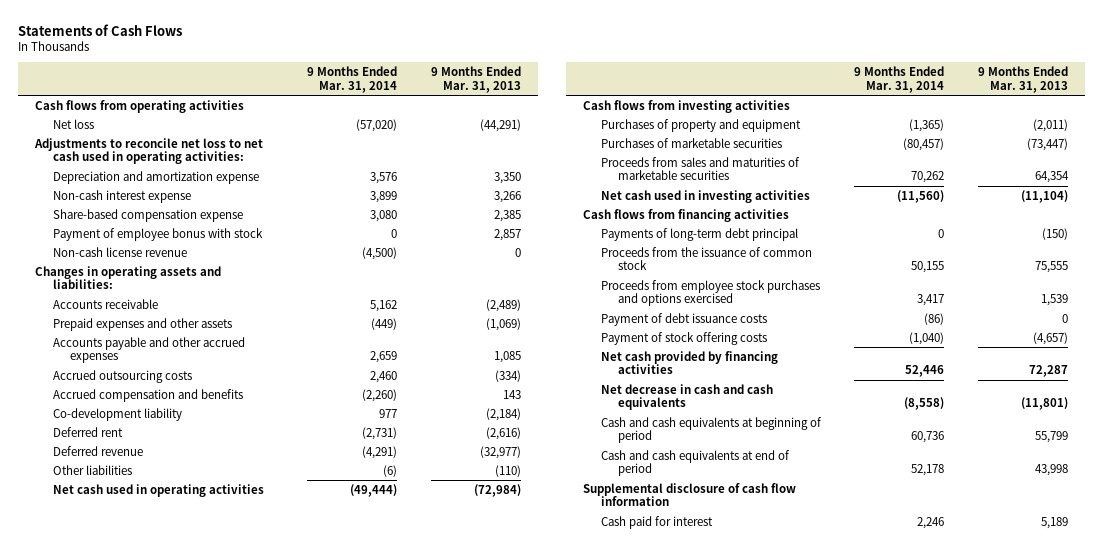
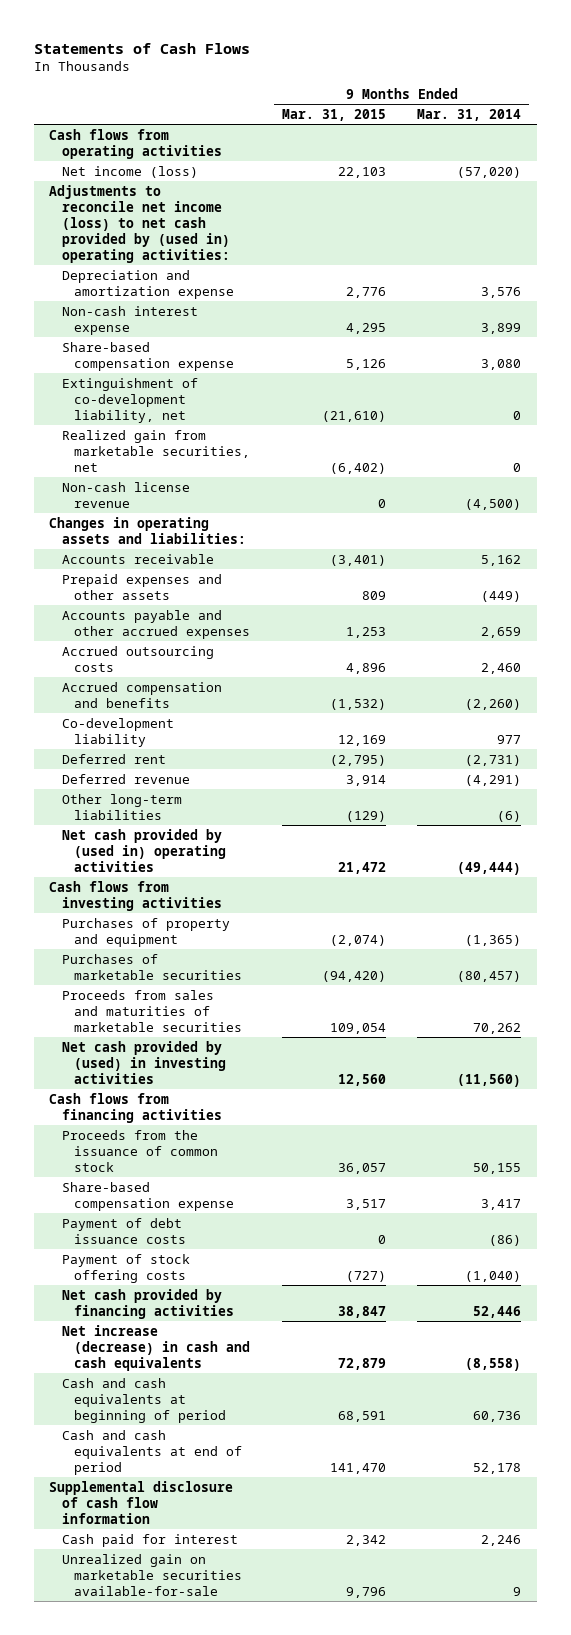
- | 9 Months Ended Mar. 31, 2014 | 9 Months Ended Mar. 31, 2013
+ | 9 Months Ended Mar. 31, 2015 | 9 Months Ended Mar. 31, 2014
- Net loss | (57,020) | (44,291)
- Adjustments to reconcile net loss to net cash used in operating activities:
+ Net income (loss) | 22,103 | (57,020)
+ Adjustments to reconcile net income (loss) to net cash provided by (used in) operating activities:
- Payment of employee bonus with stock | 0 | 2,857
+ Extinguishment of co-development liability, net | (21,610) | 0
+ Realized gain from marketable securities, net | (6,402) | 0
- Other liabilities | (6) | (110)
- Net cash used in operating activities | (49,444) | (72,984)
+ Other long-term liabilities | (129) | (6)
+ Net cash provided by (used in) operating activities | 21,472 | (49,444)
- Net cash used in investing activities | (11,560) | (11,104)
+ Net cash provided by (used) in investing activities | 12,560 | (11,560)
- Payments of long-term debt principal | 0 | (150)
- Proceeds from employee stock purchases and options exercised | 3,417 | 1,539
+ Share-based compensation expense | 3,517 | 3,417
- Net decrease in cash and cash equivalents | (8,558) | (11,801)
+ Net increase (decrease) in cash and cash equivalents | 72,879 | (8,558)
+ Unrealized gain on marketable securities available-for-sale | 9,796 | 9

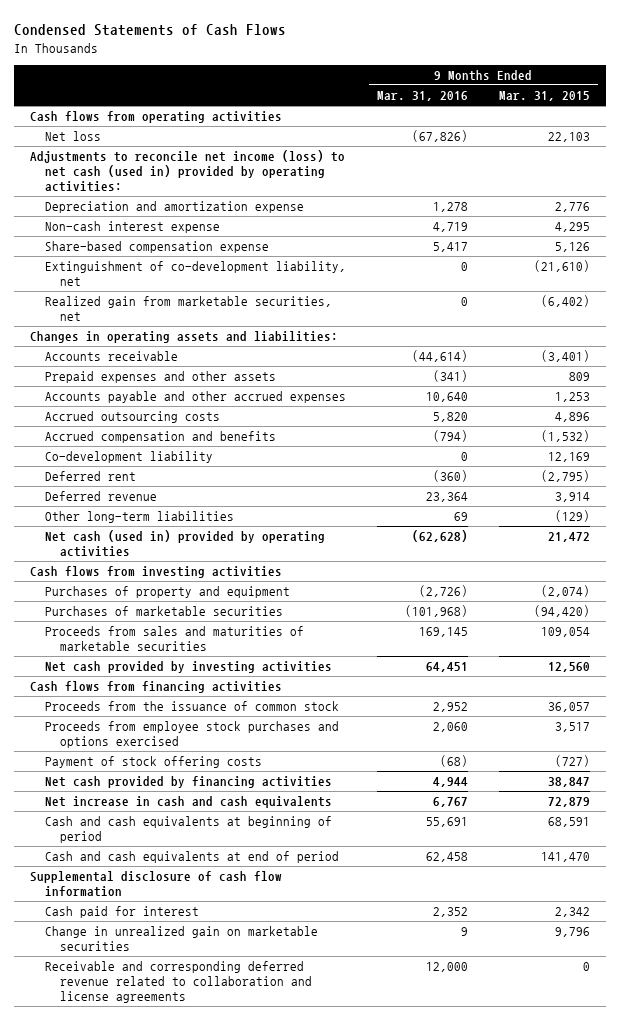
- Statements of Cash Flows
+ Condensed Statements of Cash Flows
- | 9 Months Ended Mar. 31, 2015 | 9 Months Ended Mar. 31, 2014
+ | 9 Months Ended Mar. 31, 2016 | 9 Months Ended Mar. 31, 2015
- Net income (loss) | 22,103 | (57,020)
- Adjustments to reconcile net income (loss) to net cash provided by (used in) operating activities:
+ Net loss | (67,826) | 22,103
+ Adjustments to reconcile net income (loss) to net cash (used in) provided by operating activities:
- Non-cash license revenue | 0 | (4,500)
- Net cash provided by (used in) operating activities | 21,472 | (49,444)
+ Net cash (used in) provided by operating activities | (62,628) | 21,472
- Net cash provided by (used) in investing activities | 12,560 | (11,560)
+ Net cash provided by investing activities | 64,451 | 12,560
- Share-based compensation expense | 3,517 | 3,417
- Payment of debt issuance costs | 0 | (86)
+ Proceeds from employee stock purchases and options exercised | 2,060 | 3,517
- Net increase (decrease) in cash and cash equivalents | 72,879 | (8,558)
+ Net increase in cash and cash equivalents | 6,767 | 72,879
- Unrealized gain on marketable securities available-for-sale | 9,796 | 9
+ Change in unrealized gain on marketable securities | 9 | 9,796
+ Receivable and corresponding deferred revenue related to collaboration and license agreements | 12,000 | 0

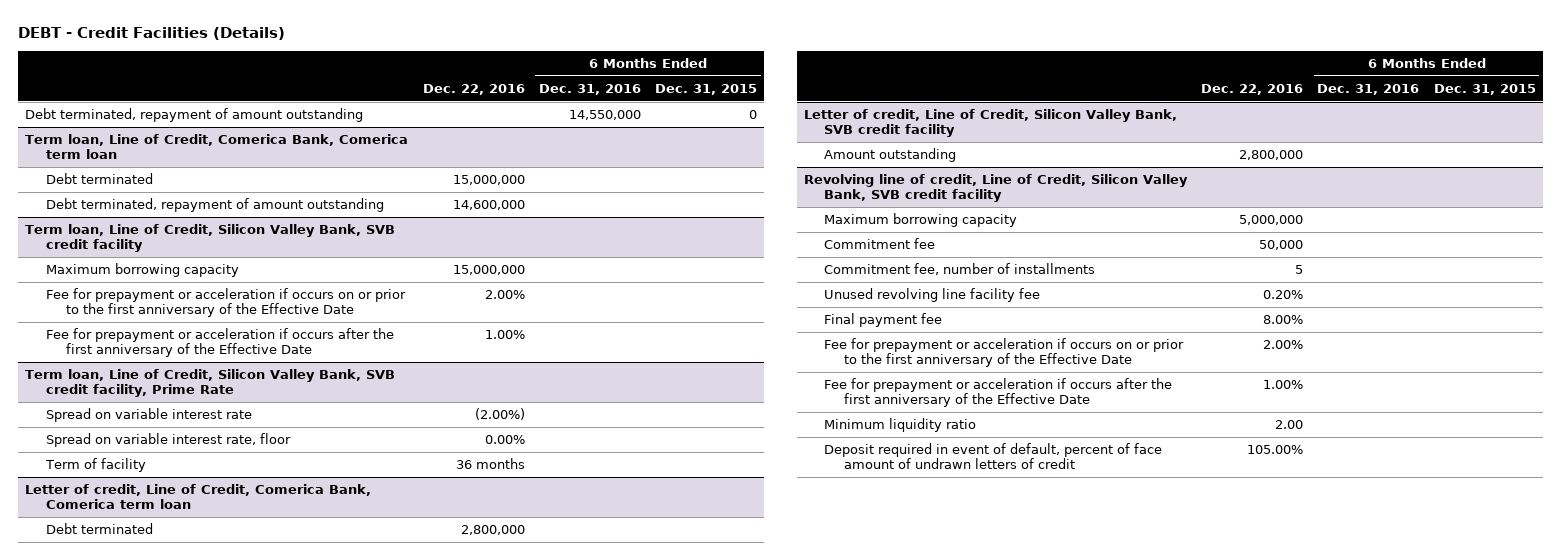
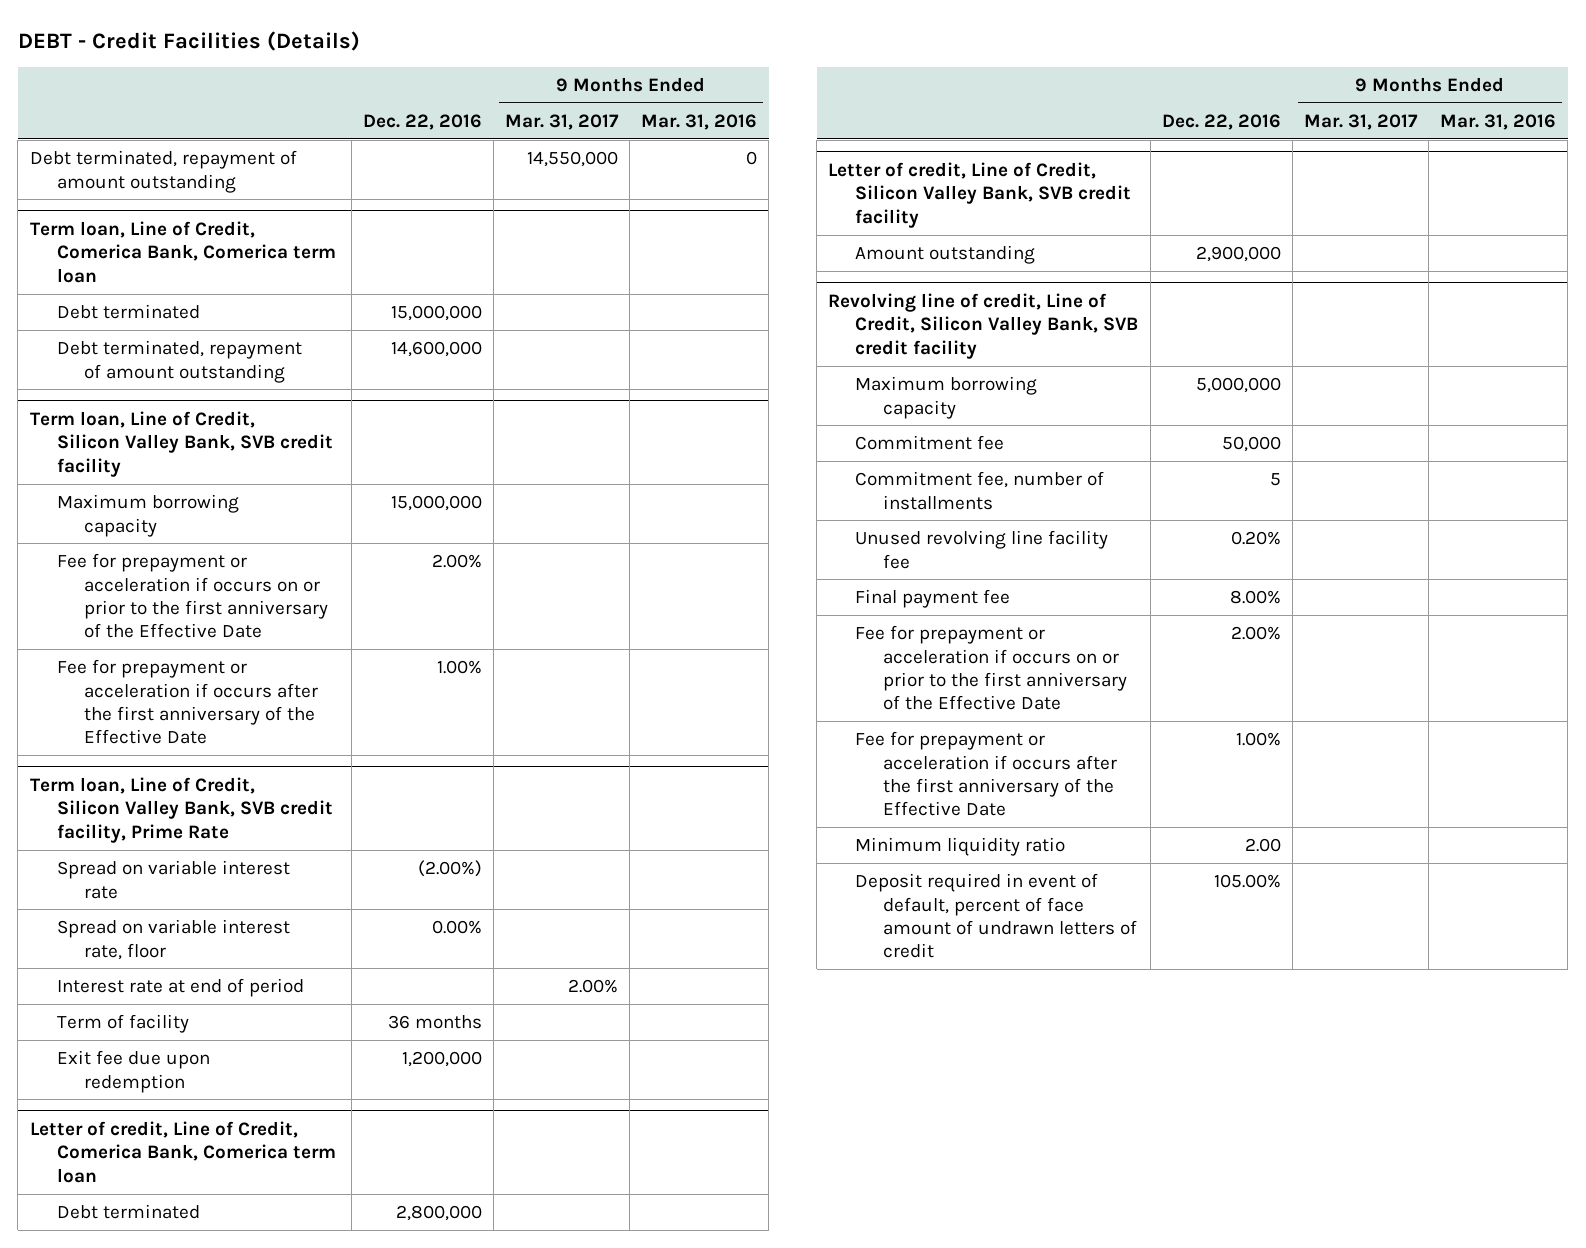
- | Dec. 22, 2016 | 6 Months Ended Dec. 31, 2016 | 6 Months Ended Dec. 31, 2015
+ | Dec. 22, 2016 | 9 Months Ended Mar. 31, 2017 | 9 Months Ended Mar. 31, 2016
@ Term loan, Line of Credit, Silicon Valley Bank, SVB credit facility, Prime Rate
+ Interest rate at end of period | | 2.00% |
+ Exit fee due upon redemption | 1,200,000 | |
@ Letter of credit, Line of Credit, Silicon Valley Bank, SVB credit facility
- Amount outstanding | 2,800,000 | |
+ Amount outstanding | 2,900,000 | |

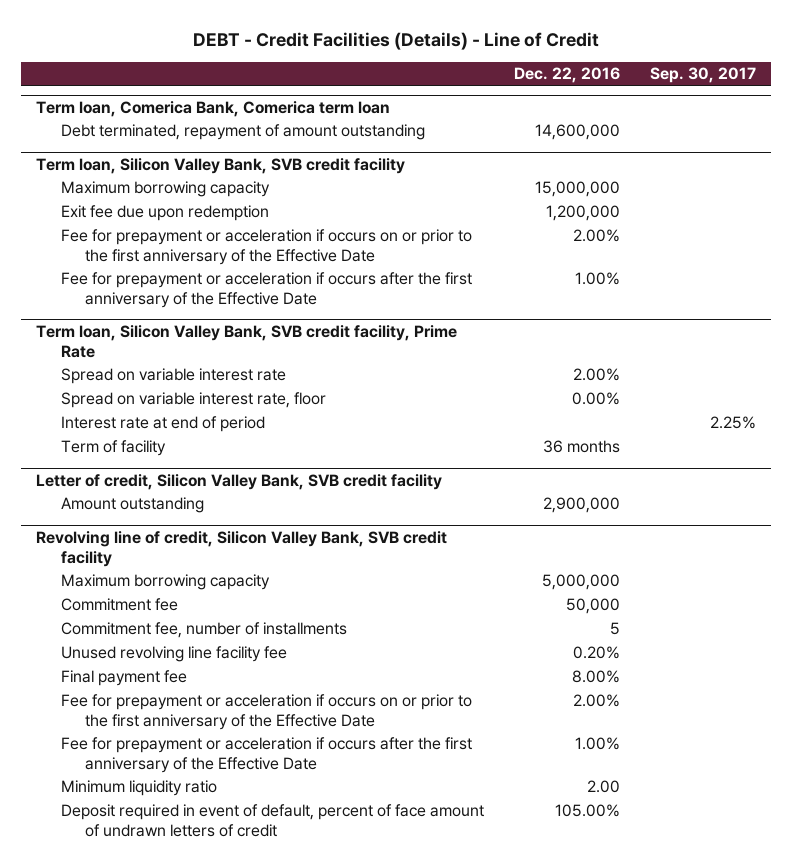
- DEBT - Credit Facilities (Details)
+ DEBT - Credit Facilities (Details) - Line of Credit
- | Dec. 22, 2016 | 9 Months Ended Mar. 31, 2017 | 9 Months Ended Mar. 31, 2016
+ | Dec. 22, 2016 | Sep. 30, 2017
- Debt terminated, repayment of amount outstanding | | 14,550,000 | 0
- Term loan, Line of Credit, Comerica Bank, Comerica term loan
- Debt terminated | 15,000,000 | |
+ Term loan, Comerica Bank, Comerica term loan
- Term loan, Line of Credit, Silicon Valley Bank, SVB credit facility
+ Term loan, Silicon Valley Bank, SVB credit facility
+ Exit fee due upon redemption | 1,200,000 |
- Term loan, Line of Credit, Silicon Valley Bank, SVB credit facility, Prime Rate
- Spread on variable interest rate | (2.00%) | |
+ Term loan, Silicon Valley Bank, SVB credit facility, Prime Rate
+ Spread on variable interest rate | 2.00% |
- Exit fee due upon redemption | 1,200,000 | |
- Letter of credit, Line of Credit, Comerica Bank, Comerica term loan
- Debt terminated | 2,800,000 | |
- Letter of credit, Line of Credit, Silicon Valley Bank, SVB credit facility
+ Letter of credit, Silicon Valley Bank, SVB credit facility
- Revolving line of credit, Line of Credit, Silicon Valley Bank, SVB credit facility
+ Revolving line of credit, Silicon Valley Bank, SVB credit facility

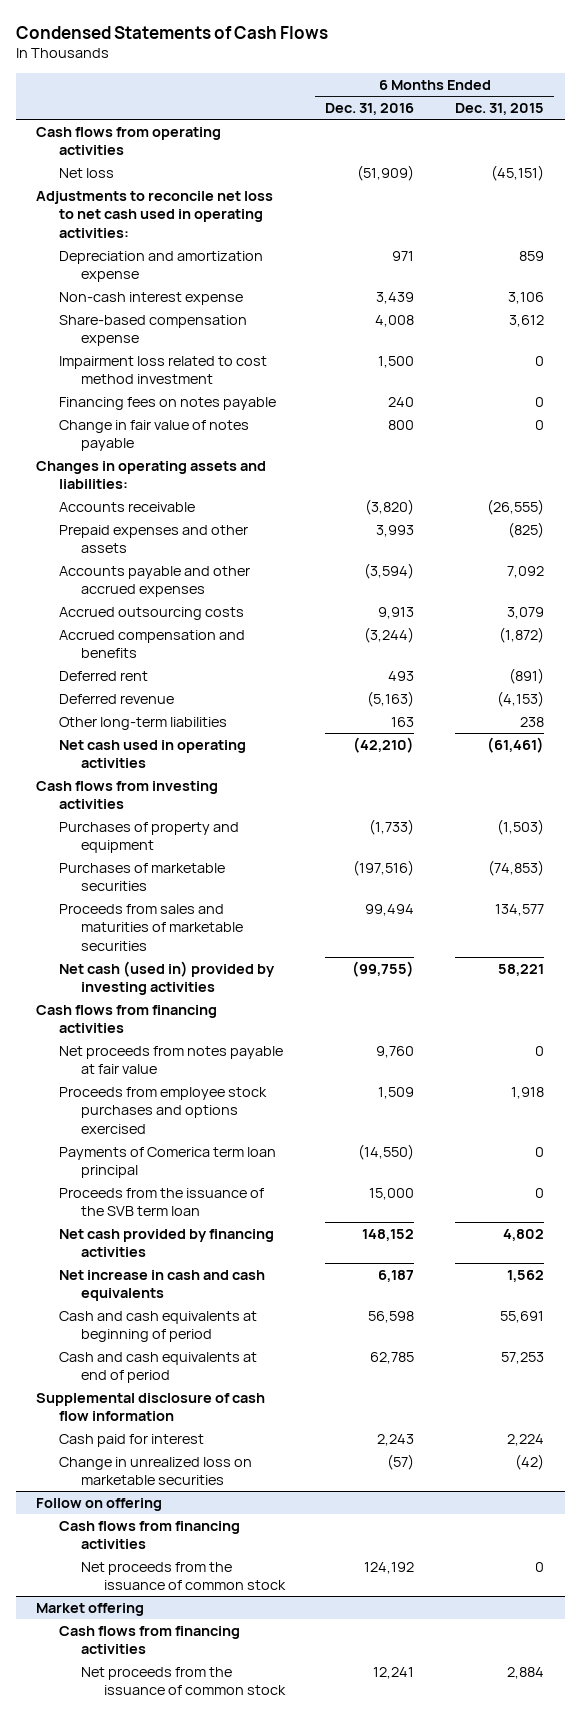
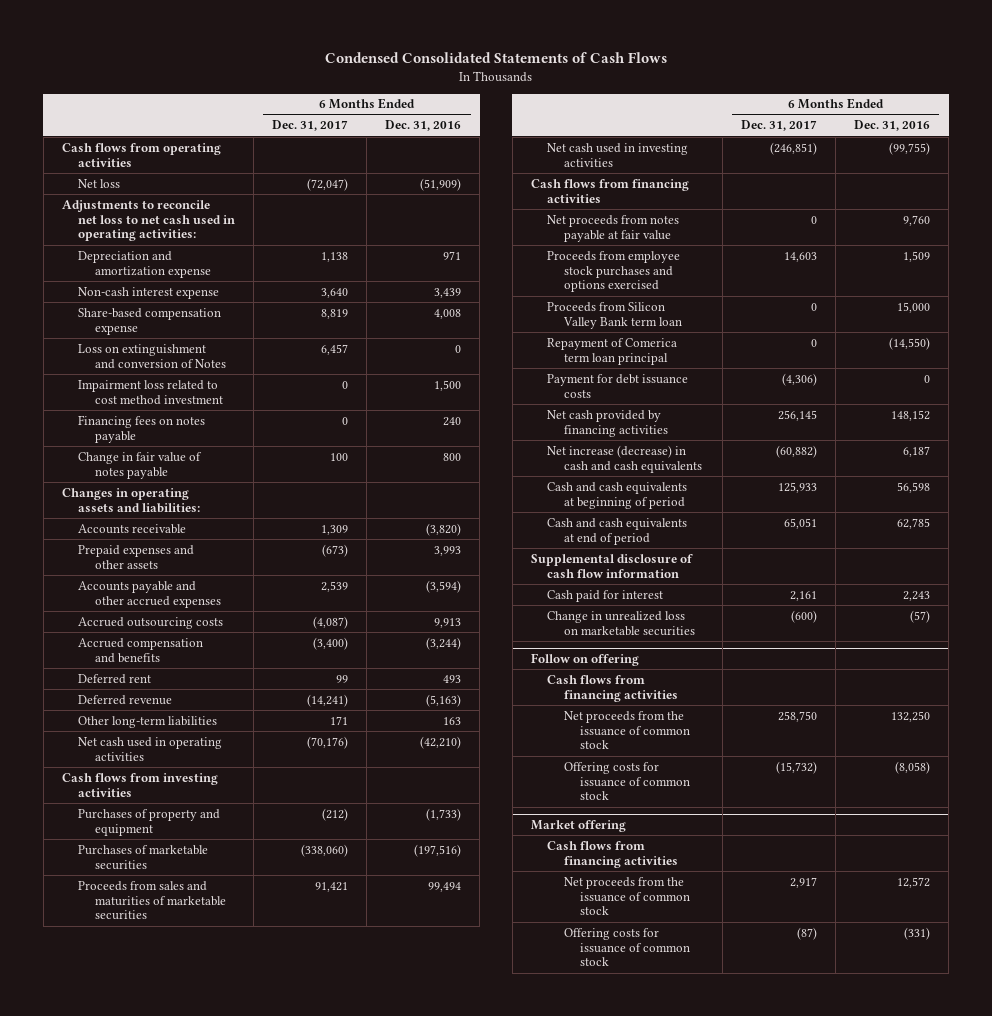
- Condensed Statements of Cash Flows
+ Condensed Consolidated Statements of Cash Flows
- | 6 Months Ended Dec. 31, 2016 | 6 Months Ended Dec. 31, 2015
+ | 6 Months Ended Dec. 31, 2017 | 6 Months Ended Dec. 31, 2016
+ Loss on extinguishment and conversion of Notes | 6,457 | 0
- Net cash (used in) provided by investing activities | (99,755) | 58,221
+ Net cash used in investing activities | (246,851) | (99,755)
- Payments of Comerica term loan principal | (14,550) | 0
- Proceeds from the issuance of the SVB term loan | 15,000 | 0
+ Proceeds from Silicon Valley Bank term loan | 0 | 15,000
+ Repayment of Comerica term loan principal | 0 | (14,550)
+ Payment for debt issuance costs | (4,306) | 0
- Net increase in cash and cash equivalents | 6,187 | 1,562
+ Net increase (decrease) in cash and cash equivalents | (60,882) | 6,187
@ Follow on offering
- Net proceeds from the issuance of common stock | 124,192 | 0
+ Net proceeds from the issuance of common stock | 258,750 | 132,250
+ Offering costs for issuance of common stock | (15,732) | (8,058)
@ Market offering
- Net proceeds from the issuance of common stock | 12,241 | 2,884
+ Net proceeds from the issuance of common stock | 2,917 | 12,572
+ Offering costs for issuance of common stock | (87) | (331)

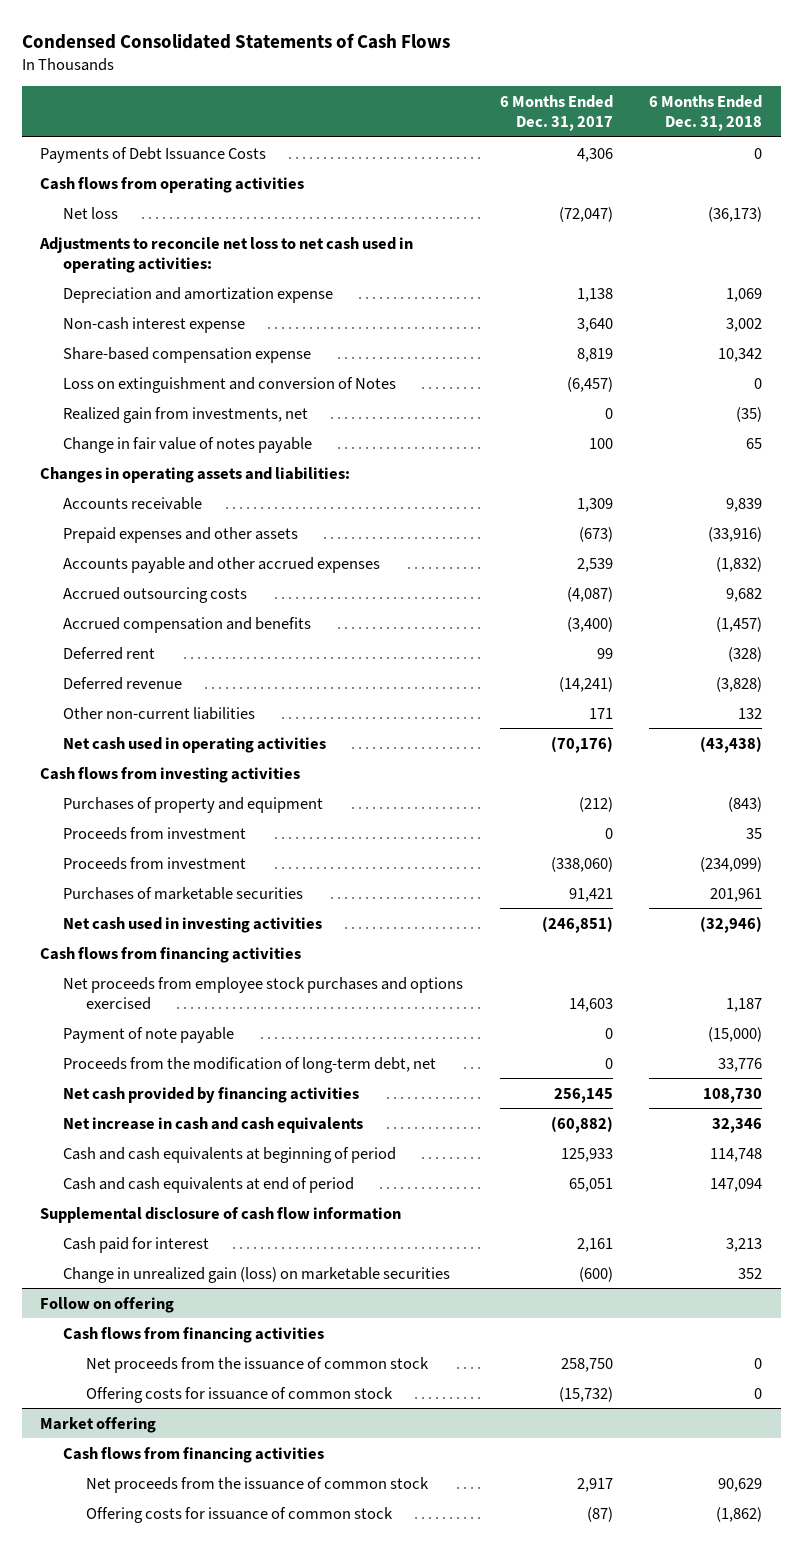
- | 6 Months Ended Dec. 31, 2017 | 6 Months Ended Dec. 31, 2016
+ | 6 Months Ended Dec. 31, 2017 | 6 Months Ended Dec. 31, 2018
+ Payments of Debt Issuance Costs | 4,306 | 0
- Loss on extinguishment and conversion of Notes | 6,457 | 0
- Impairment loss related to cost method investment | 0 | 1,500
- Financing fees on notes payable | 0 | 240
+ Loss on extinguishment and conversion of Notes | (6,457) | 0
+ Realized gain from investments, net | 0 | (35)
- Other long-term liabilities | 171 | 163
+ Other non-current liabilities | 171 | 132
- Purchases of marketable securities | (338,060) | (197,516)
- Proceeds from sales and maturities of marketable securities | 91,421 | 99,494
+ Proceeds from investment | 0 | 35
+ Proceeds from investment | (338,060) | (234,099)
+ Purchases of marketable securities | 91,421 | 201,961
- Net proceeds from notes payable at fair value | 0 | 9,760
- Proceeds from employee stock purchases and options exercised | 14,603 | 1,509
- Proceeds from Silicon Valley Bank term loan | 0 | 15,000
- Repayment of Comerica term loan principal | 0 | (14,550)
- Payment for debt issuance costs | (4,306) | 0
+ Net proceeds from employee stock purchases and options exercised | 14,603 | 1,187
+ Payment of note payable | 0 | (15,000)
+ Proceeds from the modification of long-term debt, net | 0 | 33,776
- Net increase (decrease) in cash and cash equivalents | (60,882) | 6,187
+ Net increase in cash and cash equivalents | (60,882) | 32,346
- Change in unrealized loss on marketable securities | (600) | (57)
+ Change in unrealized gain (loss) on marketable securities | (600) | 352

